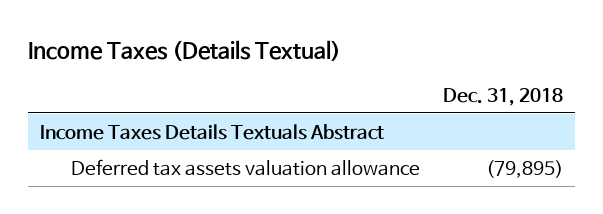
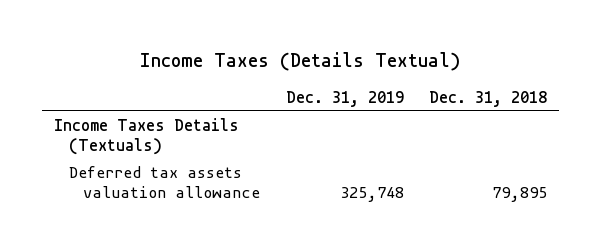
- | Dec. 31, 2018
+ | Dec. 31, 2019 | Dec. 31, 2018
- Income Taxes Details Textuals Abstract
- Deferred tax assets valuation allowance | (79,895)
+ Income Taxes Details (Textuals)
+ Deferred tax assets valuation allowance | 325,748 | 79,895

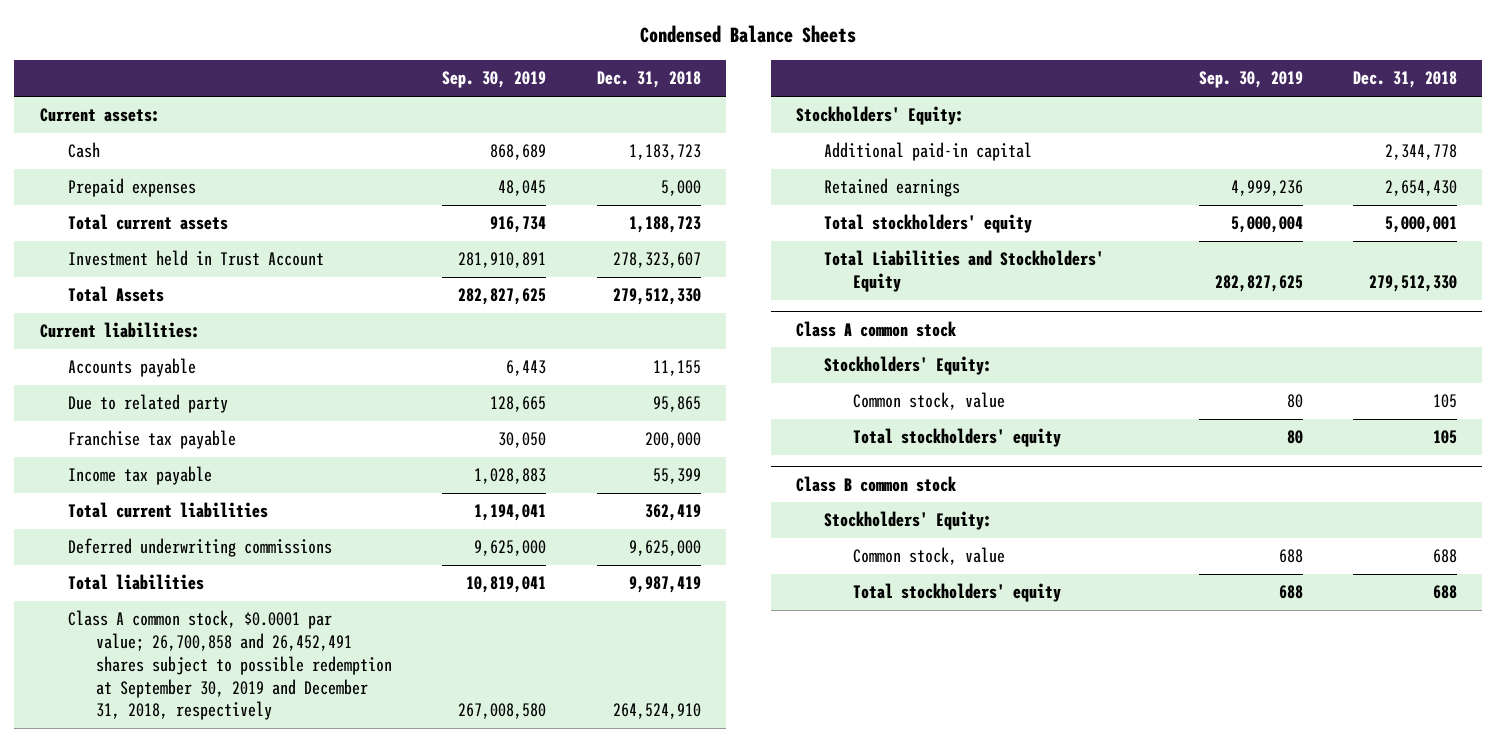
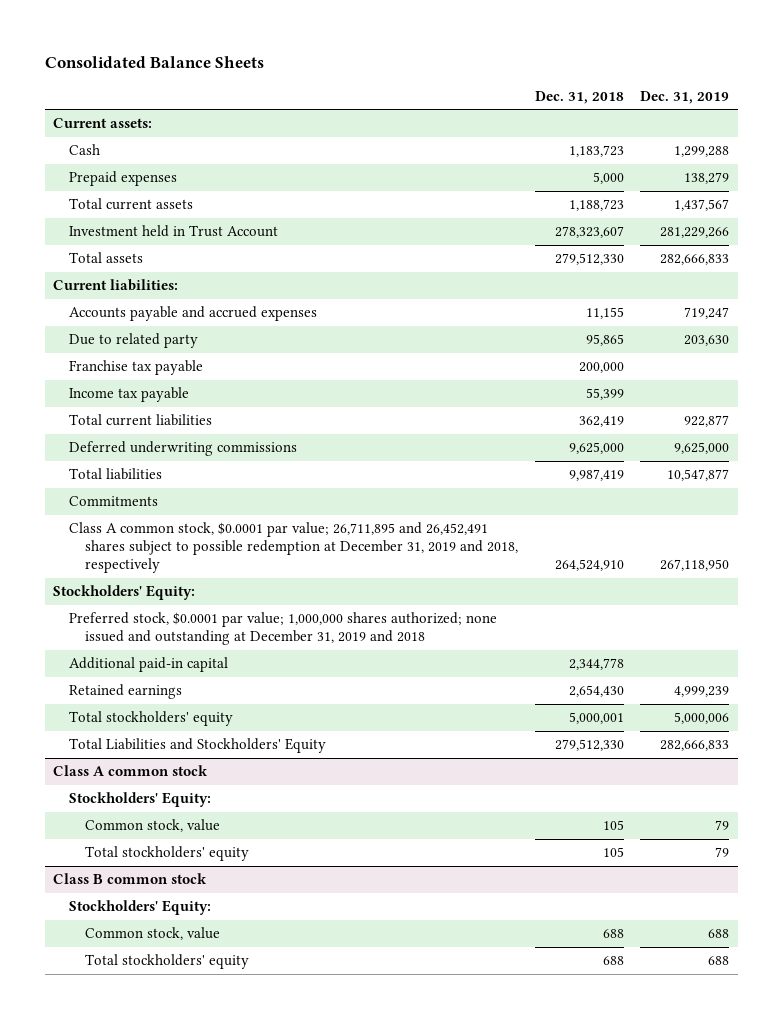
- Condensed Balance Sheets
+ Consolidated Balance Sheets
- | Sep. 30, 2019 | Dec. 31, 2018
+ | Dec. 31, 2018 | Dec. 31, 2019
- Total Assets | 282,827,625 | 279,512,330
+ Total assets | 279,512,330 | 282,666,833
- Accounts payable | 6,443 | 11,155
+ Accounts payable and accrued expenses | 11,155 | 719,247
- Class A common stock, $0.0001 par value; 26,700,858 and 26,452,491 shares subject to possible redemption at September 30, 2019 and December 31, 2018, respectively | 267,008,580 | 264,524,910
+ Commitments
+ Class A common stock, $0.0001 par value; 26,711,895 and 26,452,491 shares subject to possible redemption at December 31, 2019 and 2018, respectively | 264,524,910 | 267,118,950
+ Preferred stock, $0.0001 par value; 1,000,000 shares authorized; none issued and outstanding at December 31, 2019 and 2018

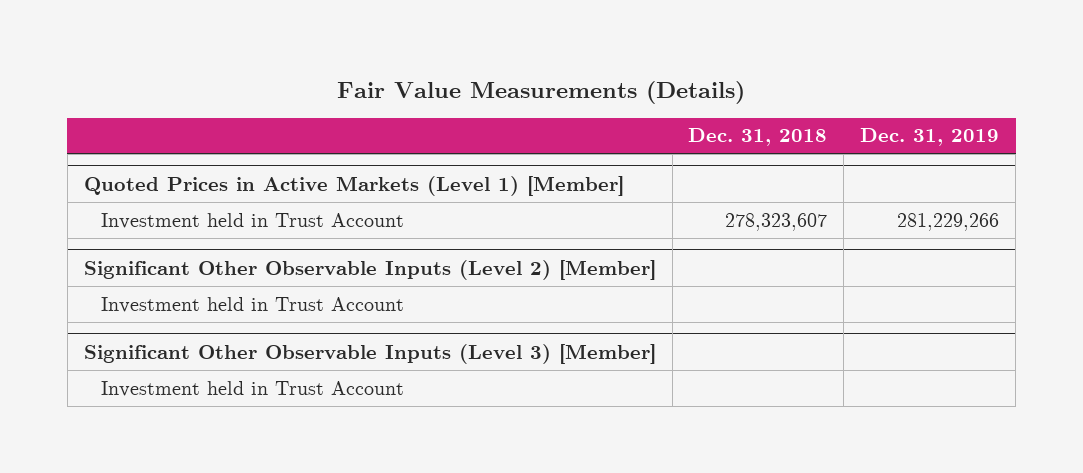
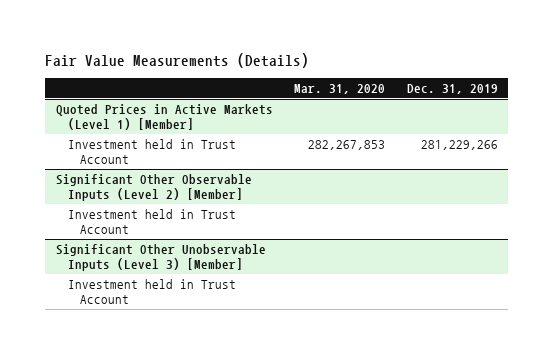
- | Dec. 31, 2018 | Dec. 31, 2019
+ | Mar. 31, 2020 | Dec. 31, 2019
- Significant Other Observable Inputs (Level 3) [Member]
+ Significant Other Unobservable Inputs (Level 3) [Member]

